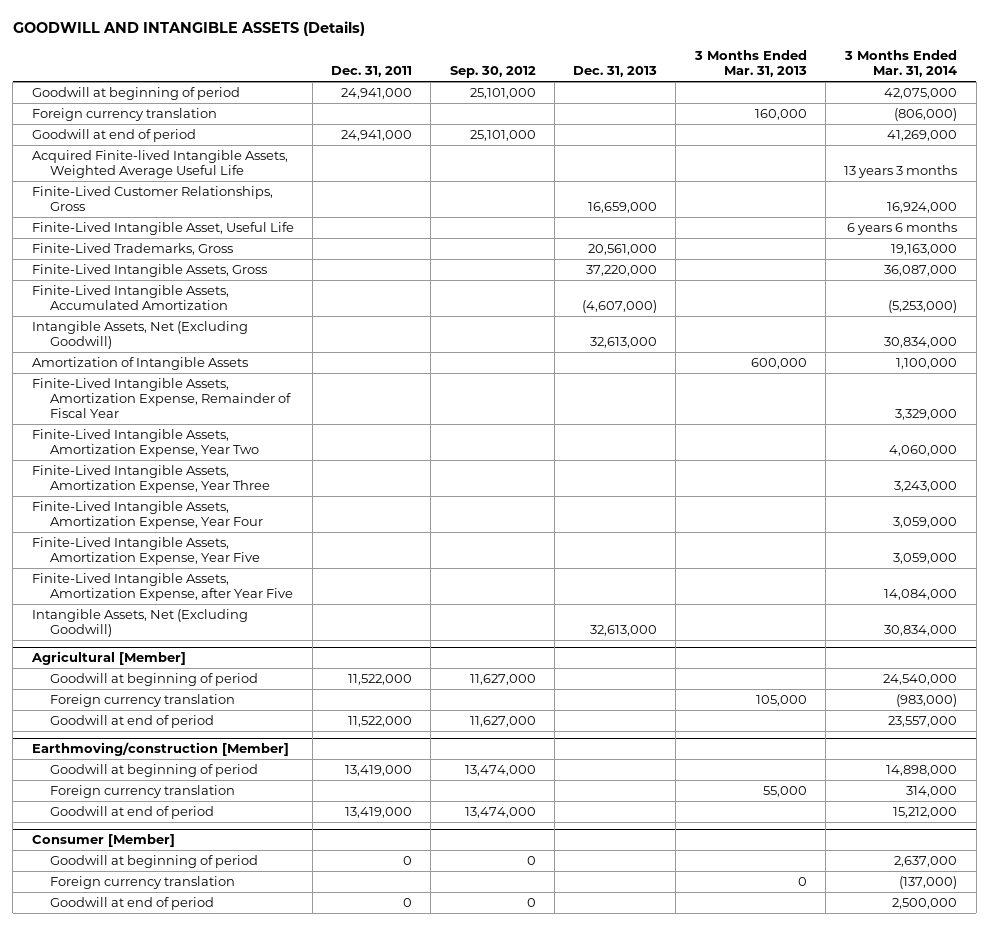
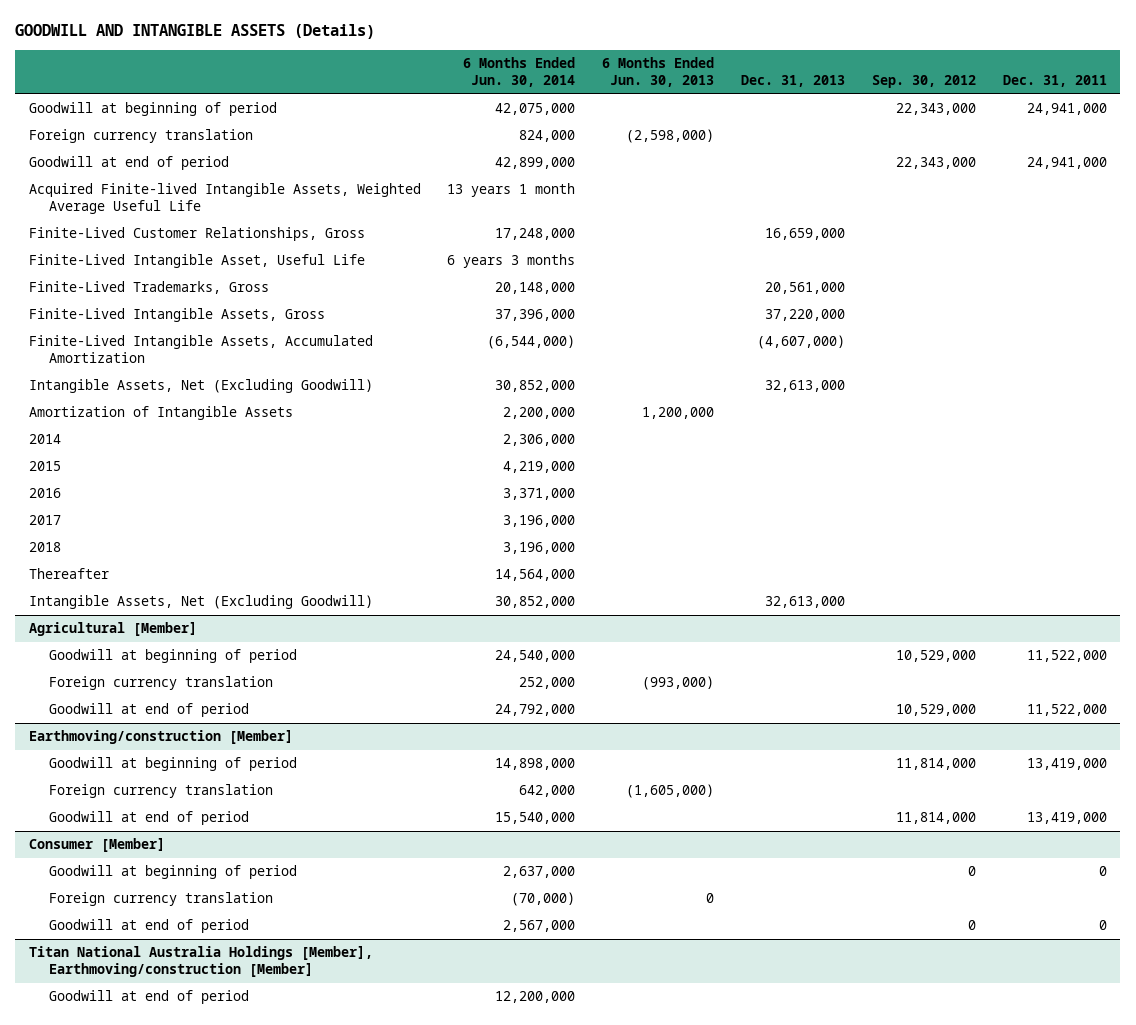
- | Dec. 31, 2011 | Sep. 30, 2012 | Dec. 31, 2013 | 3 Months Ended Mar. 31, 2013 | 3 Months Ended Mar. 31, 2014
+ | 6 Months Ended Jun. 30, 2014 | 6 Months Ended Jun. 30, 2013 | Dec. 31, 2013 | Sep. 30, 2012 | Dec. 31, 2011
- Goodwill at beginning of period | 24,941,000 | 25,101,000 | | | 42,075,000
+ Goodwill at beginning of period | 42,075,000 | | | 22,343,000 | 24,941,000
- Goodwill at end of period | 24,941,000 | 25,101,000 | | | 41,269,000
+ Goodwill at end of period | 42,899,000 | | | 22,343,000 | 24,941,000
- Finite-Lived Intangible Assets, Amortization Expense, Remainder of Fiscal Year | | | | | 3,329,000
- Finite-Lived Intangible Assets, Amortization Expense, Year Two | | | | | 4,060,000
- Finite-Lived Intangible Assets, Amortization Expense, Year Three | | | | | 3,243,000
- Finite-Lived Intangible Assets, Amortization Expense, Year Four | | | | | 3,059,000
- Finite-Lived Intangible Assets, Amortization Expense, Year Five | | | | | 3,059,000
- Finite-Lived Intangible Assets, Amortization Expense, after Year Five | | | | | 14,084,000
+ 2014 | 2,306,000 | | | |
+ 2015 | 4,219,000 | | | |
+ 2016 | 3,371,000 | | | |
+ 2017 | 3,196,000 | | | |
+ 2018 | 3,196,000 | | | |
+ Thereafter | 14,564,000 | | | |
@ Agricultural [Member]
- Goodwill at beginning of period | 11,522,000 | 11,627,000 | | | 24,540,000
+ Goodwill at beginning of period | 24,540,000 | | | 10,529,000 | 11,522,000
- Goodwill at end of period | 11,522,000 | 11,627,000 | | | 23,557,000
+ Goodwill at end of period | 24,792,000 | | | 10,529,000 | 11,522,000
@ Earthmoving/construction [Member]
- Goodwill at beginning of period | 13,419,000 | 13,474,000 | | | 14,898,000
+ Goodwill at beginning of period | 14,898,000 | | | 11,814,000 | 13,419,000
- Goodwill at end of period | 13,419,000 | 13,474,000 | | | 15,212,000
+ Goodwill at end of period | 15,540,000 | | | 11,814,000 | 13,419,000
+ Titan National Australia Holdings [Member], Earthmoving/construction [Member]
+ Goodwill at end of period | 12,200,000 | | | |

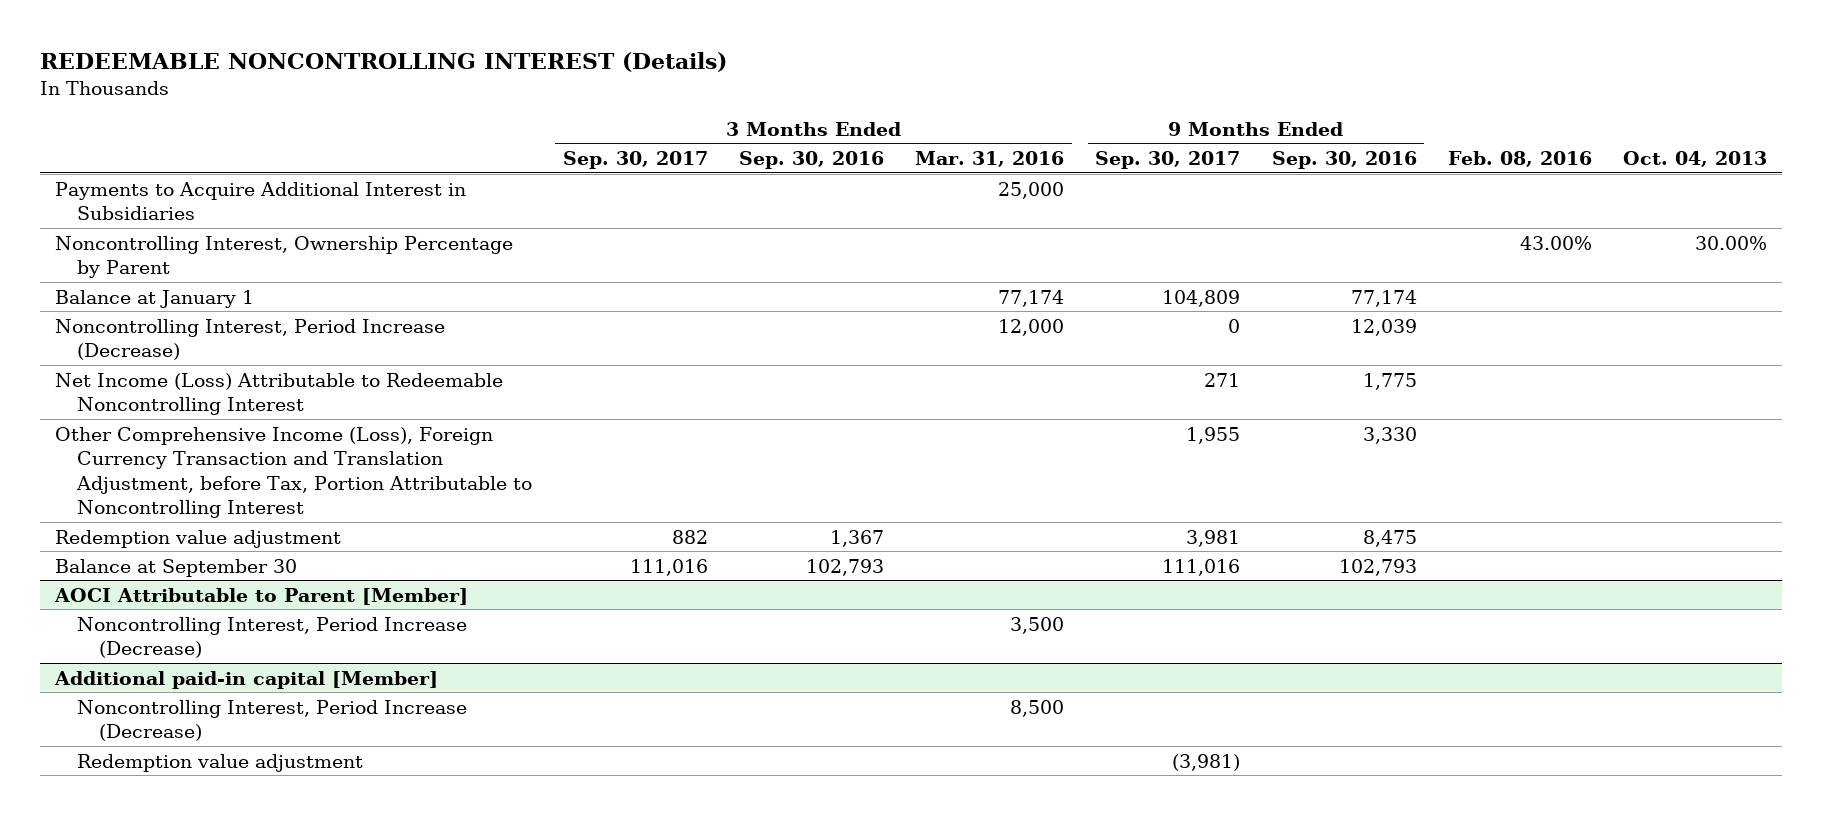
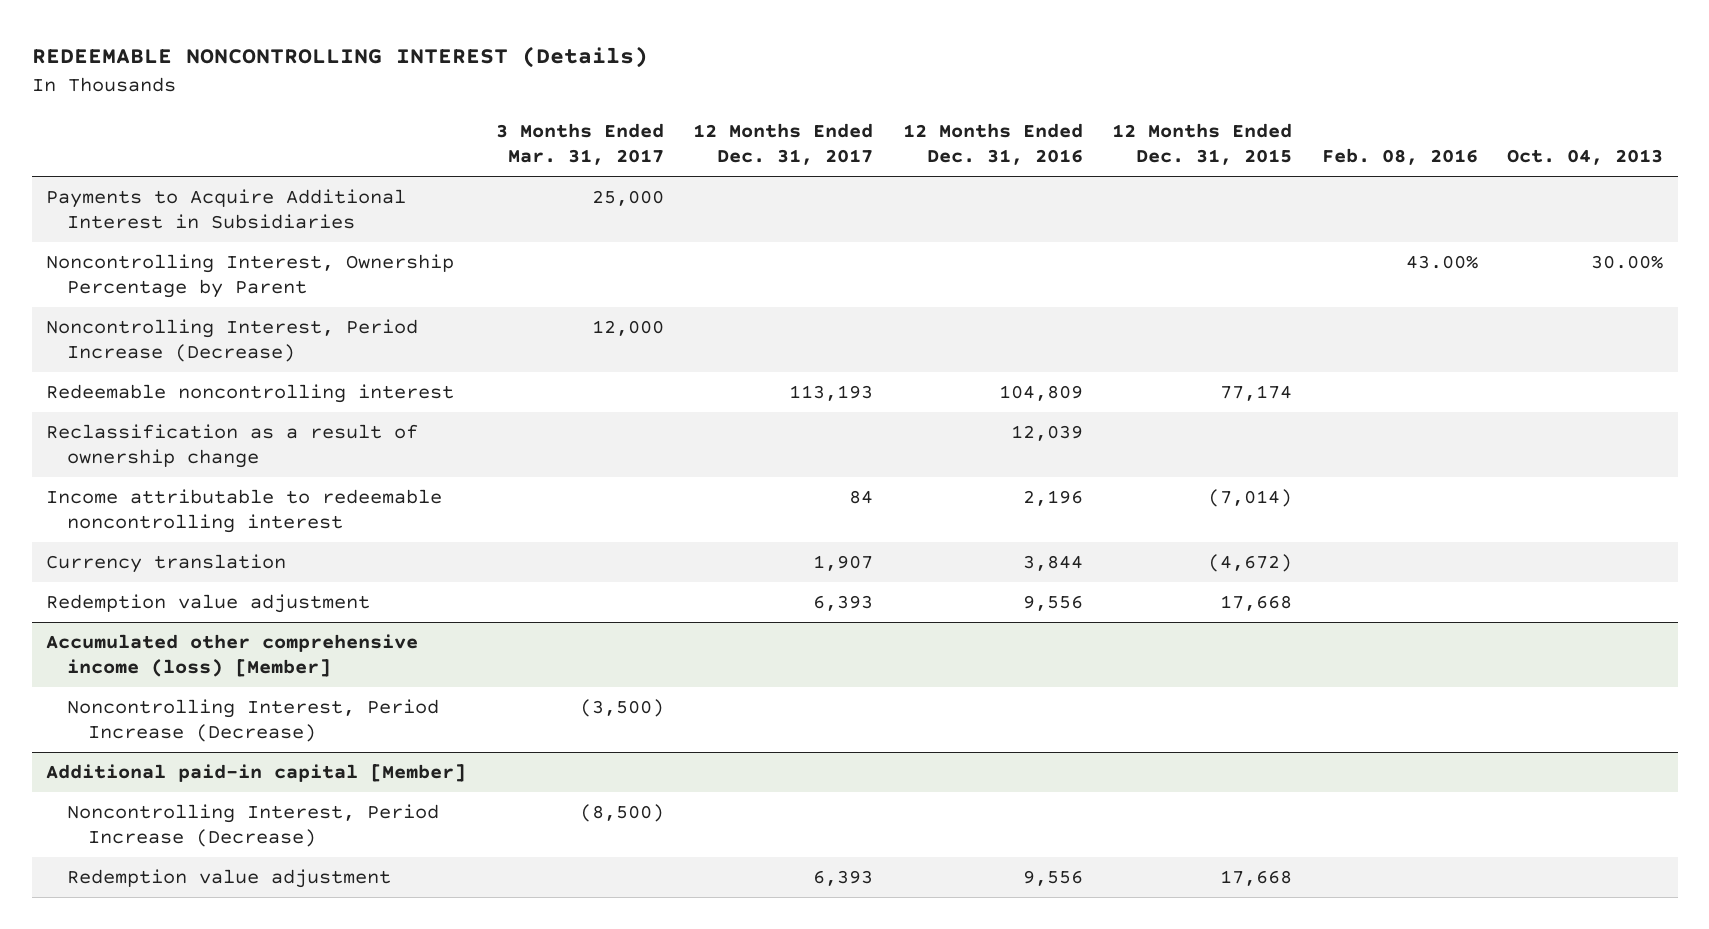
- | 3 Months Ended Sep. 30, 2017 | 3 Months Ended Sep. 30, 2016 | 3 Months Ended Mar. 31, 2016 | 9 Months Ended Sep. 30, 2017 | 9 Months Ended Sep. 30, 2016 | Feb. 08, 2016 | Oct. 04, 2013
+ | 3 Months Ended Mar. 31, 2017 | 12 Months Ended Dec. 31, 2017 | 12 Months Ended Dec. 31, 2016 | 12 Months Ended Dec. 31, 2015 | Feb. 08, 2016 | Oct. 04, 2013
- Balance at January 1 | | | 77,174 | 104,809 | 77,174 | |
- Net Income (Loss) Attributable to Redeemable Noncontrolling Interest | | | | 271 | 1,775 | |
- Other Comprehensive Income (Loss), Foreign Currency Transaction and Translation Adjustment, before Tax, Portion Attributable to Noncontrolling Interest | | | | 1,955 | 3,330 | |
+ Redeemable noncontrolling interest | | 113,193 | 104,809 | 77,174 | |
+ Reclassification as a result of ownership change | | | 12,039 | | |
+ Income attributable to redeemable noncontrolling interest | | 84 | 2,196 | (7,014) | |
+ Currency translation | | 1,907 | 3,844 | (4,672) | |
- Balance at September 30 | 111,016 | 102,793 | | 111,016 | 102,793 | |
- AOCI Attributable to Parent [Member]
+ Accumulated other comprehensive income (loss) [Member]

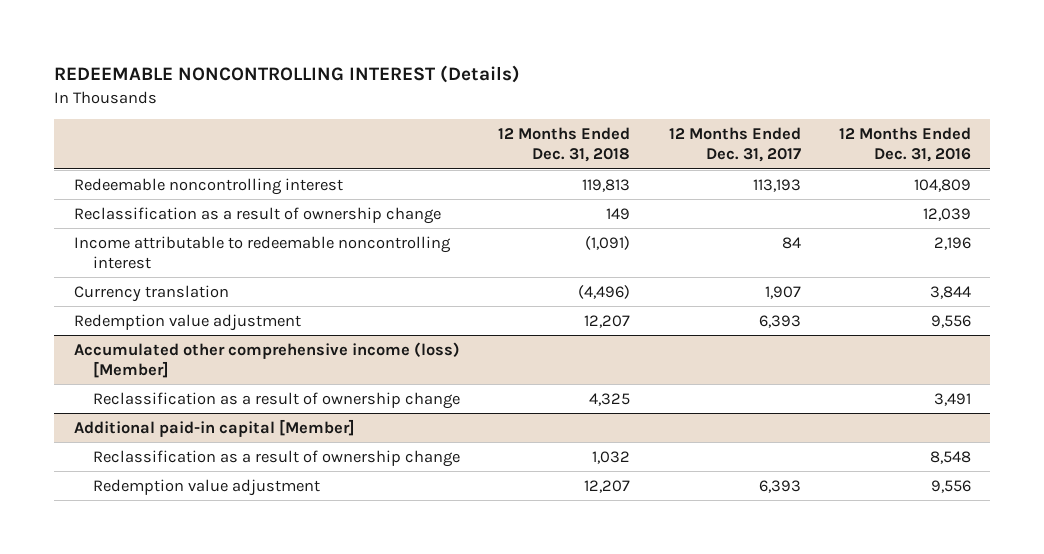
- | 3 Months Ended Mar. 31, 2017 | 12 Months Ended Dec. 31, 2017 | 12 Months Ended Dec. 31, 2016 | 12 Months Ended Dec. 31, 2015 | Feb. 08, 2016 | Oct. 04, 2013
+ | 12 Months Ended Dec. 31, 2018 | 12 Months Ended Dec. 31, 2017 | 12 Months Ended Dec. 31, 2016
- Payments to Acquire Additional Interest in Subsidiaries | 25,000 | | | | |
- Noncontrolling Interest, Ownership Percentage by Parent | | | | | 43.00% | 30.00%
- Noncontrolling Interest, Period Increase (Decrease) | 12,000 | | | | |
@ Accumulated other comprehensive income (loss) [Member]
- Noncontrolling Interest, Period Increase (Decrease) | (3,500) | | | | |
+ Reclassification as a result of ownership change | 4,325 | | 3,491
@ Additional paid-in capital [Member]
- Noncontrolling Interest, Period Increase (Decrease) | (8,500) | | | | |
+ Reclassification as a result of ownership change | 1,032 | | 8,548

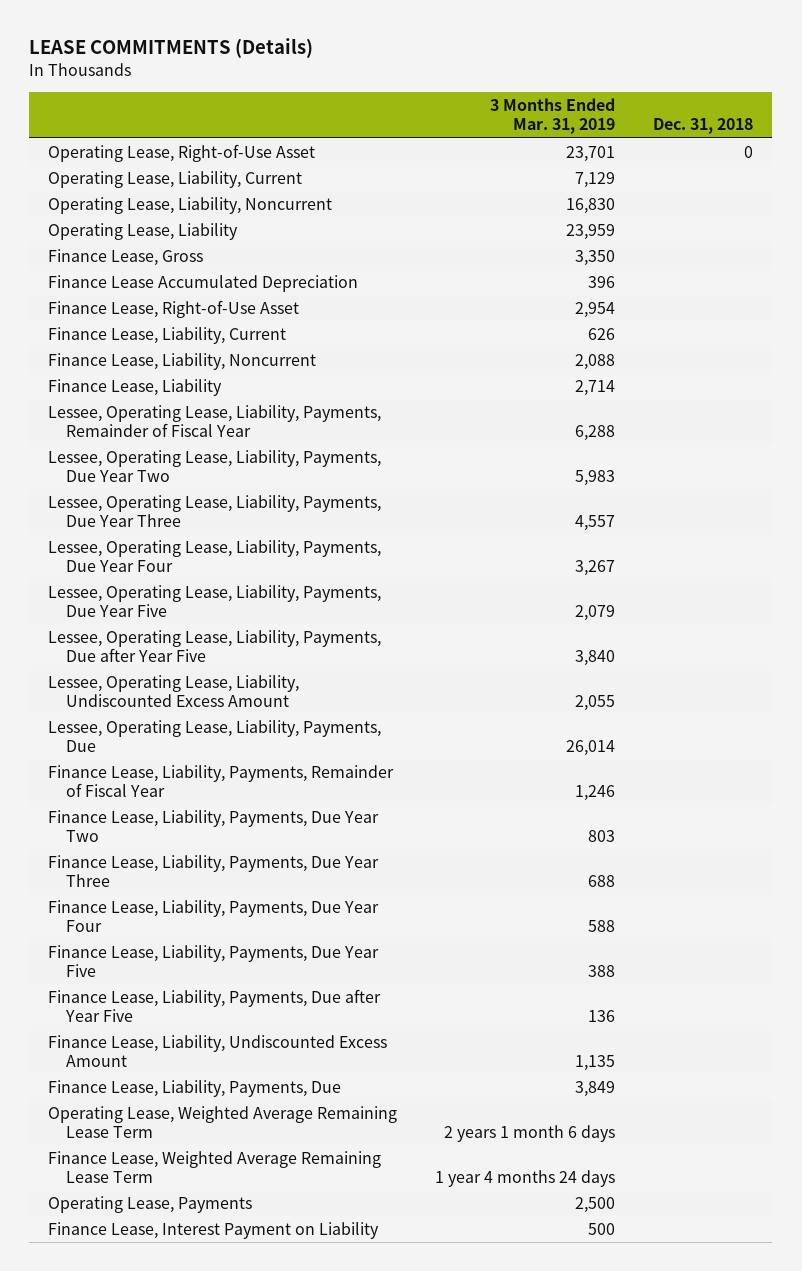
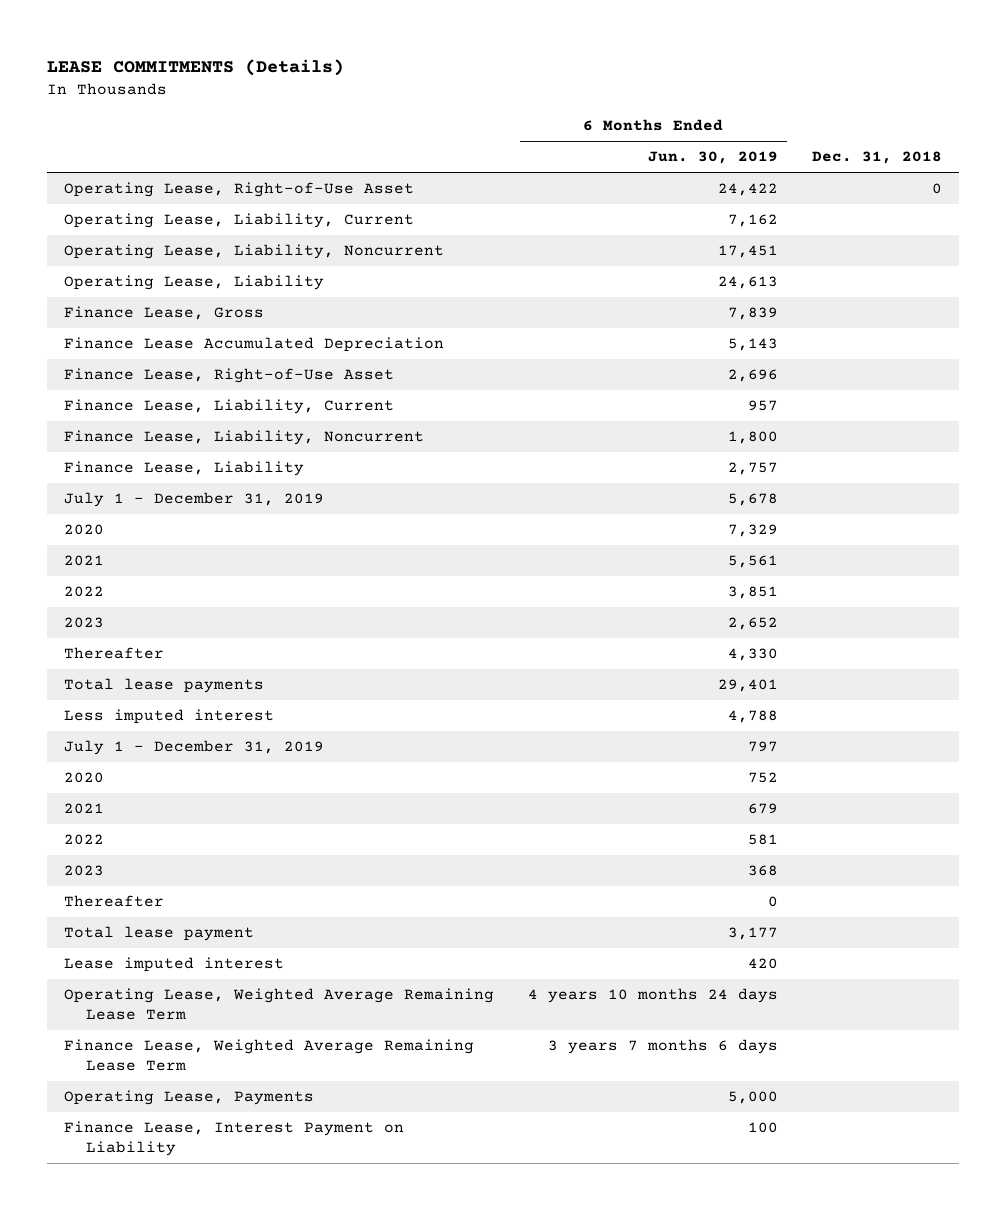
- | 3 Months Ended Mar. 31, 2019 | Dec. 31, 2018
+ | 6 Months Ended Jun. 30, 2019 | Dec. 31, 2018
- Lessee, Operating Lease, Liability, Payments, Remainder of Fiscal Year | 6,288 |
- Lessee, Operating Lease, Liability, Payments, Due Year Two | 5,983 |
- Lessee, Operating Lease, Liability, Payments, Due Year Three | 4,557 |
- Lessee, Operating Lease, Liability, Payments, Due Year Four | 3,267 |
- Lessee, Operating Lease, Liability, Payments, Due Year Five | 2,079 |
- Lessee, Operating Lease, Liability, Payments, Due after Year Five | 3,840 |
- Lessee, Operating Lease, Liability, Undiscounted Excess Amount | 2,055 |
- Lessee, Operating Lease, Liability, Payments, Due | 26,014 |
- Finance Lease, Liability, Payments, Remainder of Fiscal Year | 1,246 |
- Finance Lease, Liability, Payments, Due Year Two | 803 |
- Finance Lease, Liability, Payments, Due Year Three | 688 |
- Finance Lease, Liability, Payments, Due Year Four | 588 |
- Finance Lease, Liability, Payments, Due Year Five | 388 |
- Finance Lease, Liability, Payments, Due after Year Five | 136 |
- Finance Lease, Liability, Undiscounted Excess Amount | 1,135 |
- Finance Lease, Liability, Payments, Due | 3,849 |
+ July 1 - December 31, 2019 | 5,678 |
+ 2020 | 7,329 |
+ 2021 | 5,561 |
+ 2022 | 3,851 |
+ 2023 | 2,652 |
+ Thereafter | 4,330 |
+ Total lease payments | 29,401 |
+ Less imputed interest | 4,788 |
+ July 1 - December 31, 2019 | 797 |
+ 2020 | 752 |
+ 2021 | 679 |
+ 2022 | 581 |
+ 2023 | 368 |
+ Thereafter | 0 |
+ Total lease payment | 3,177 |
+ Lease imputed interest | 420 |

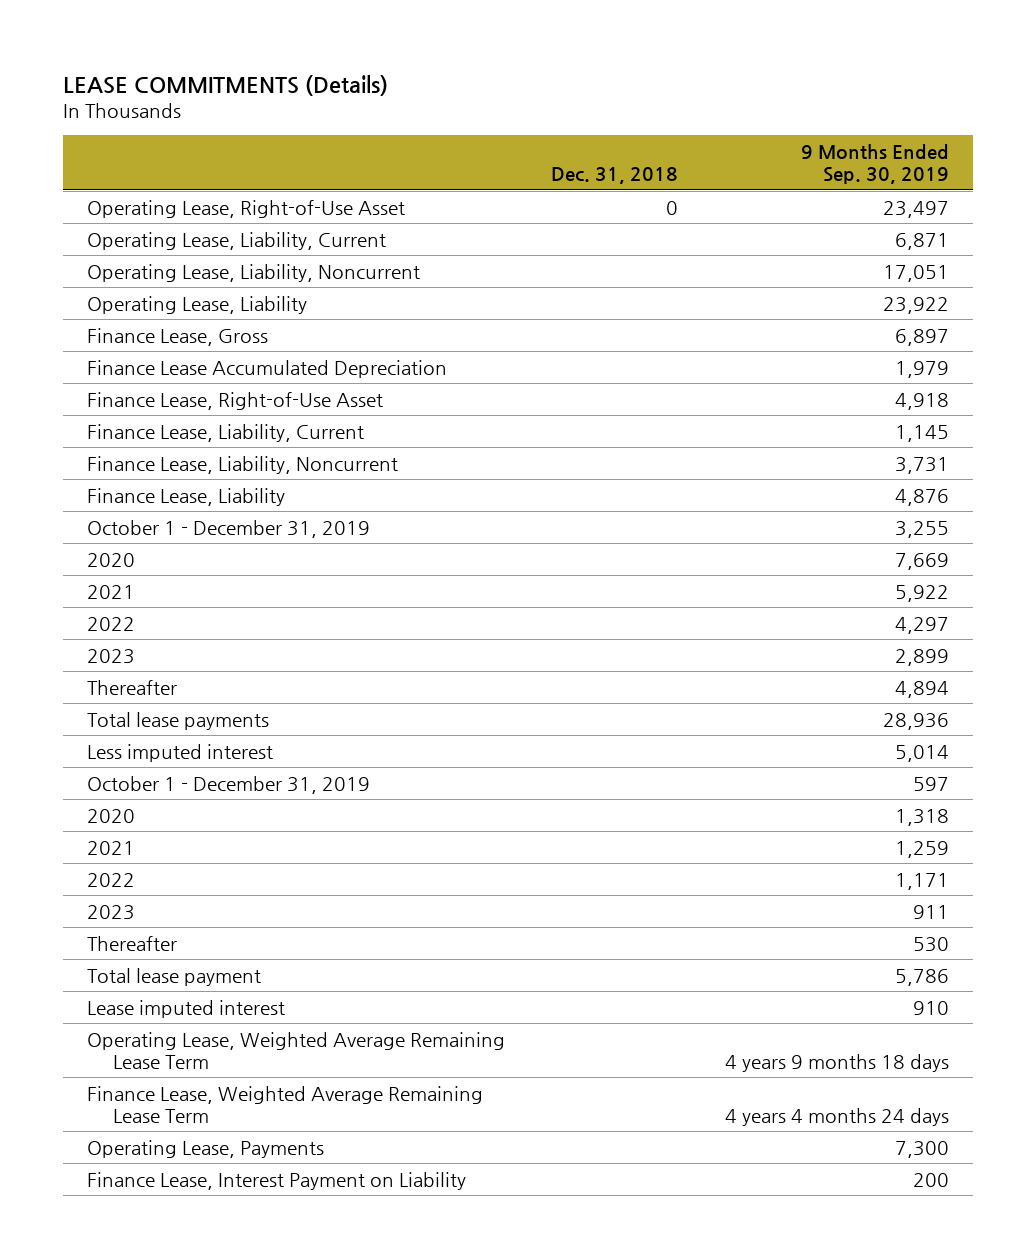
- | 6 Months Ended Jun. 30, 2019 | Dec. 31, 2018
+ | Dec. 31, 2018 | 9 Months Ended Sep. 30, 2019
- July 1 - December 31, 2019 | 5,678 |
+ October 1 - December 31, 2019 | | 3,255
- July 1 - December 31, 2019 | 797 |
+ October 1 - December 31, 2019 | | 597

